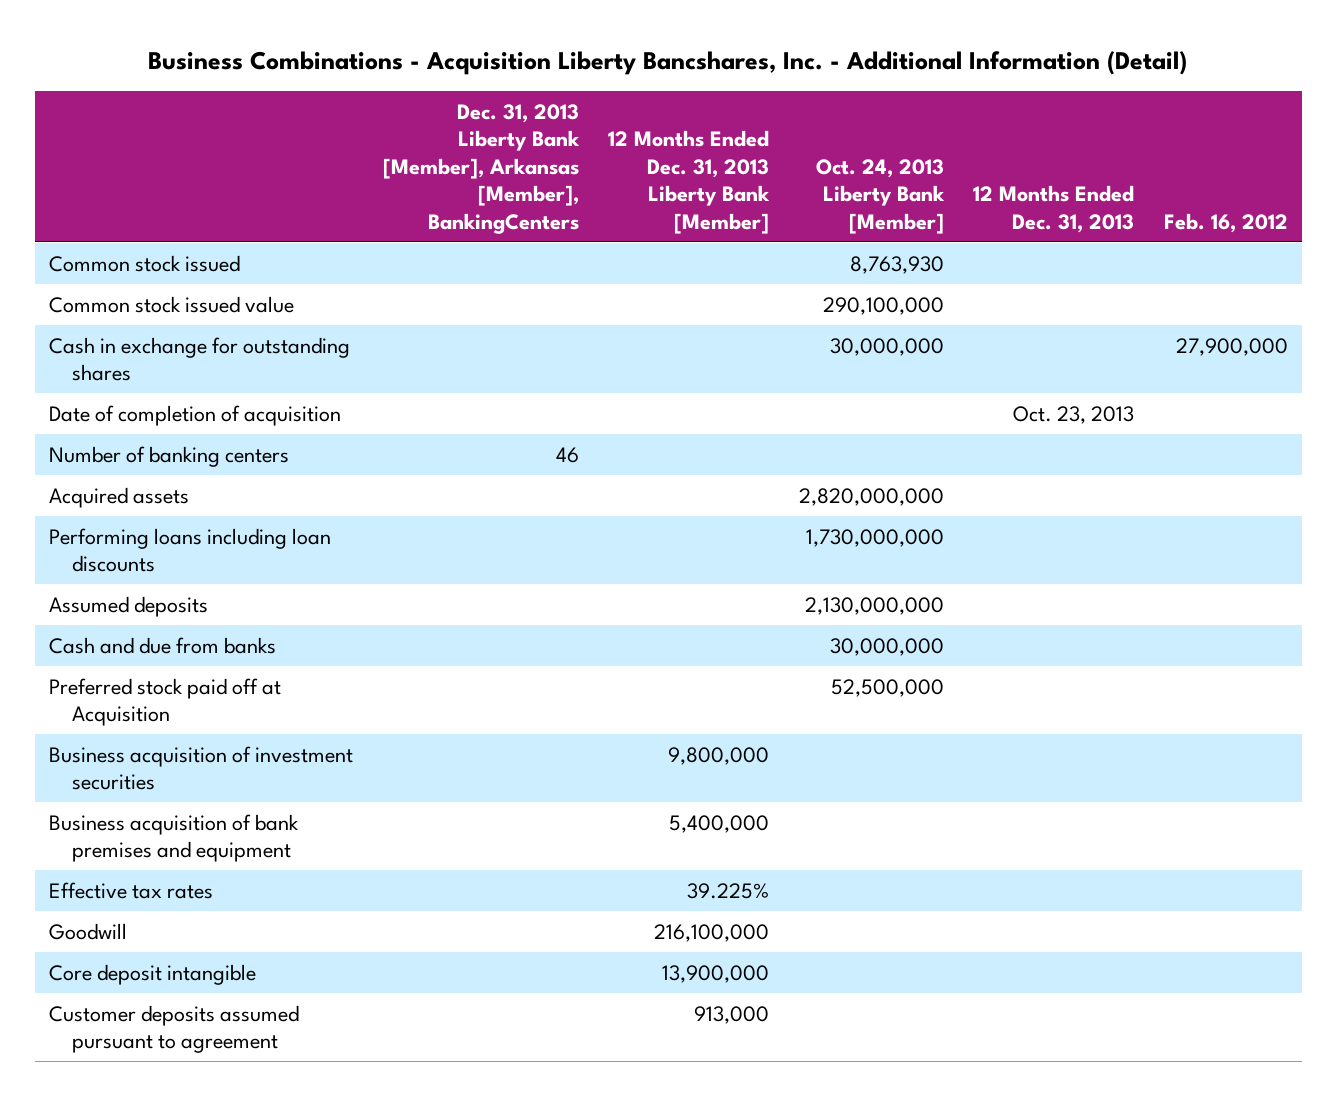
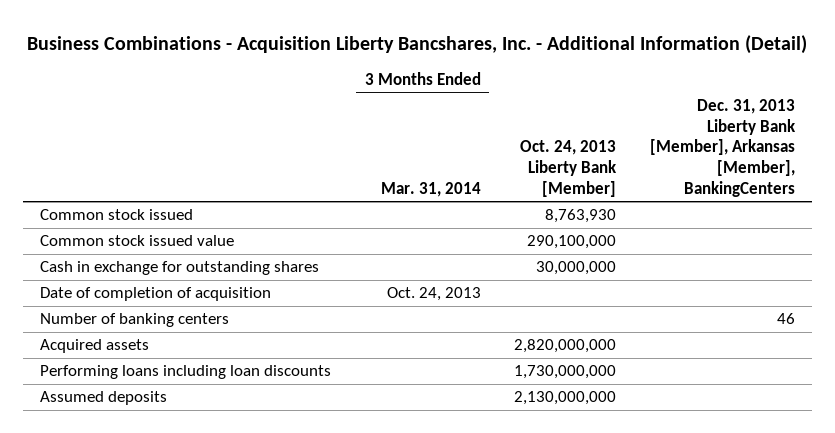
- | Dec. 31, 2013 Liberty Bank [Member], Arkansas [Member], BankingCenters | 12 Months Ended Dec. 31, 2013 Liberty Bank [Member] | Oct. 24, 2013 Liberty Bank [Member] | 12 Months Ended Dec. 31, 2013 | Feb. 16, 2012
+ | 3 Months Ended Mar. 31, 2014 | Oct. 24, 2013 Liberty Bank [Member] | Dec. 31, 2013 Liberty Bank [Member], Arkansas [Member], BankingCenters
- Cash and due from banks | | | 30,000,000 | |
- Preferred stock paid off at Acquisition | | | 52,500,000 | |
- Business acquisition of investment securities | | 9,800,000 | | |
- Business acquisition of bank premises and equipment | | 5,400,000 | | |
- Effective tax rates | | 39.225% | | |
- Goodwill | | 216,100,000 | | |
- Core deposit intangible | | 13,900,000 | | |
- Customer deposits assumed pursuant to agreement | | 913,000 | | |

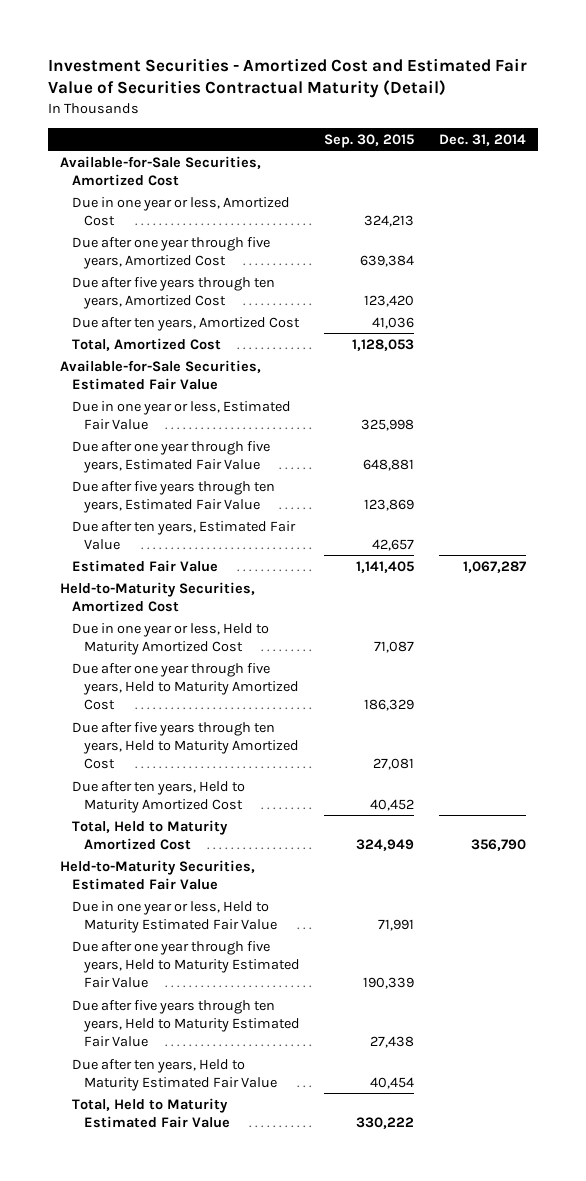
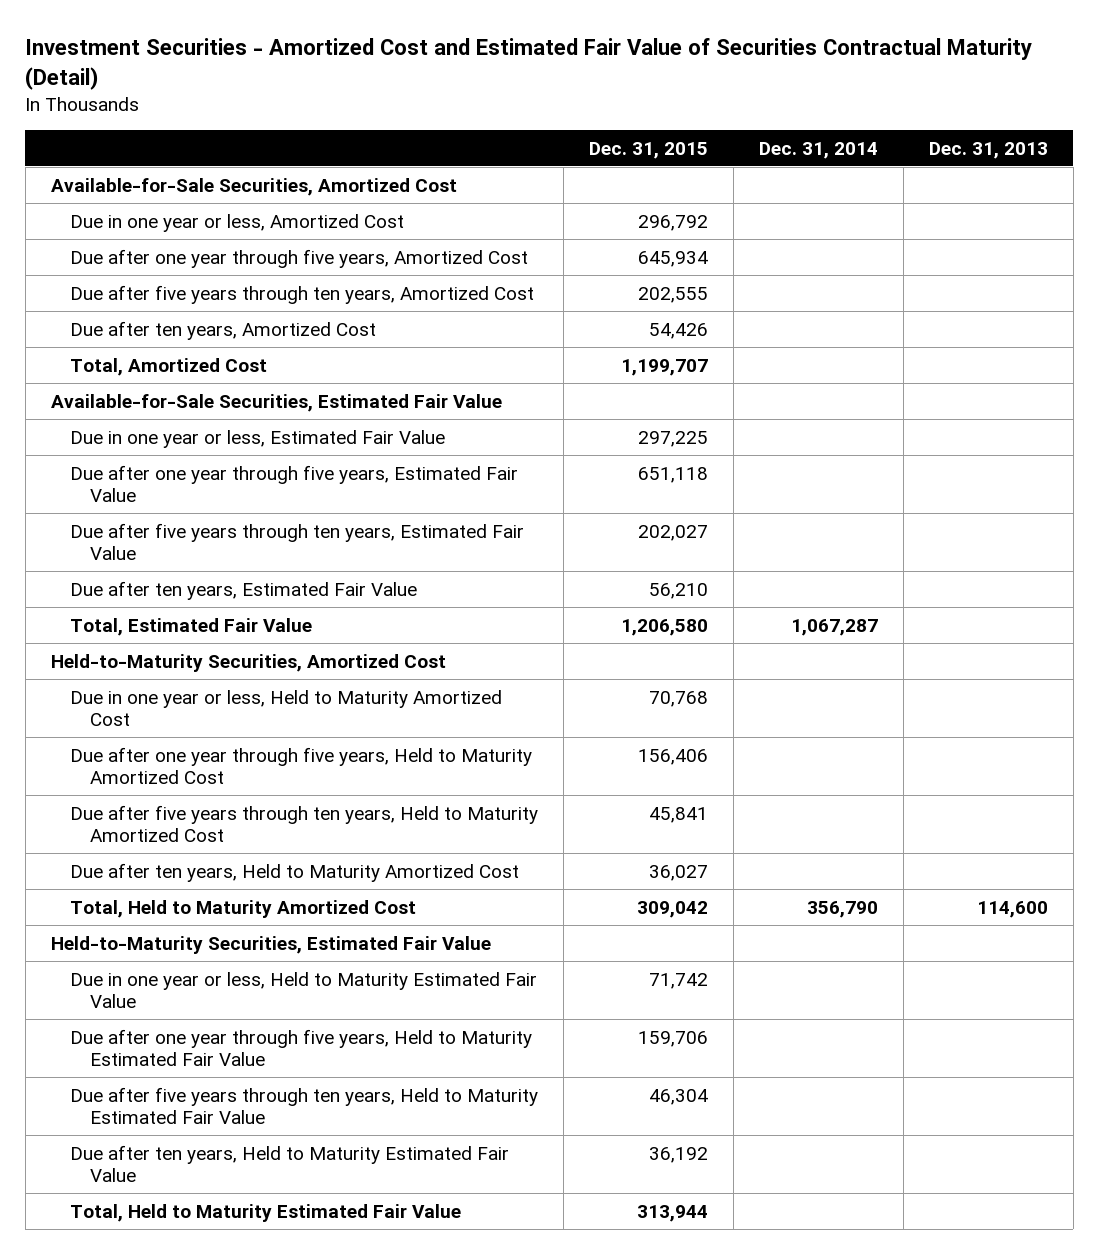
- | Sep. 30, 2015 | Dec. 31, 2014
+ | Dec. 31, 2015 | Dec. 31, 2014 | Dec. 31, 2013
- Estimated Fair Value | 1,141,405 | 1,067,287
+ Total, Estimated Fair Value | 1,206,580 | 1,067,287 |

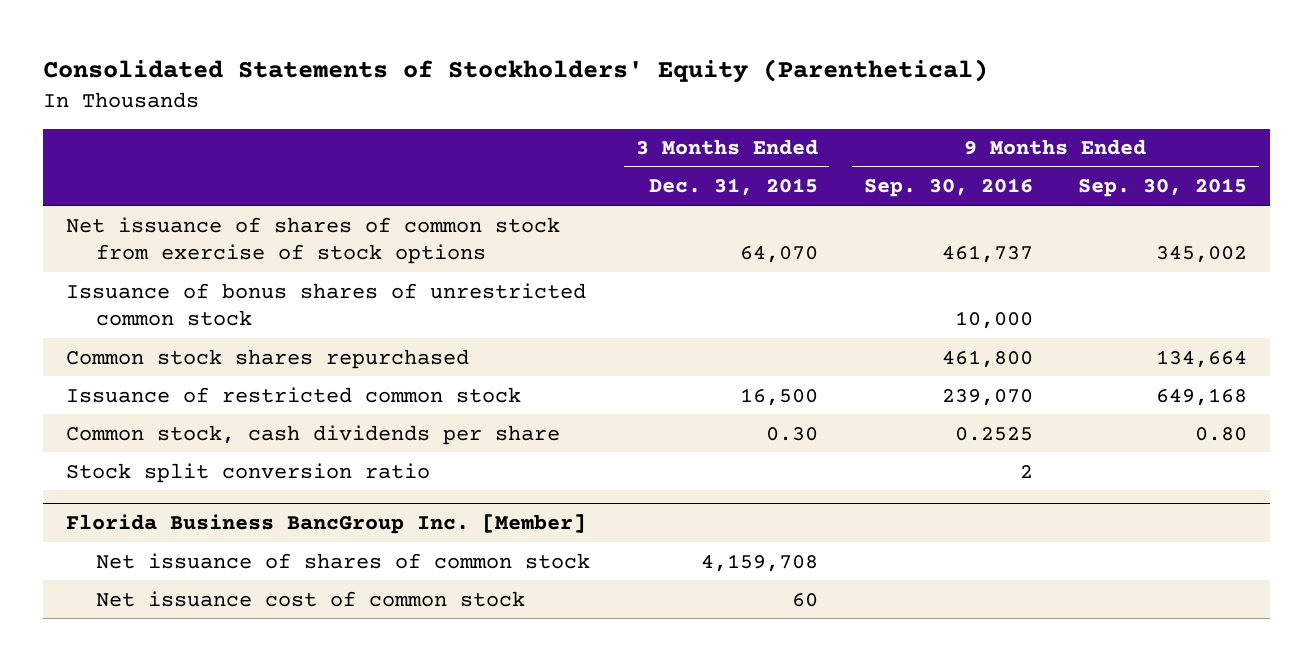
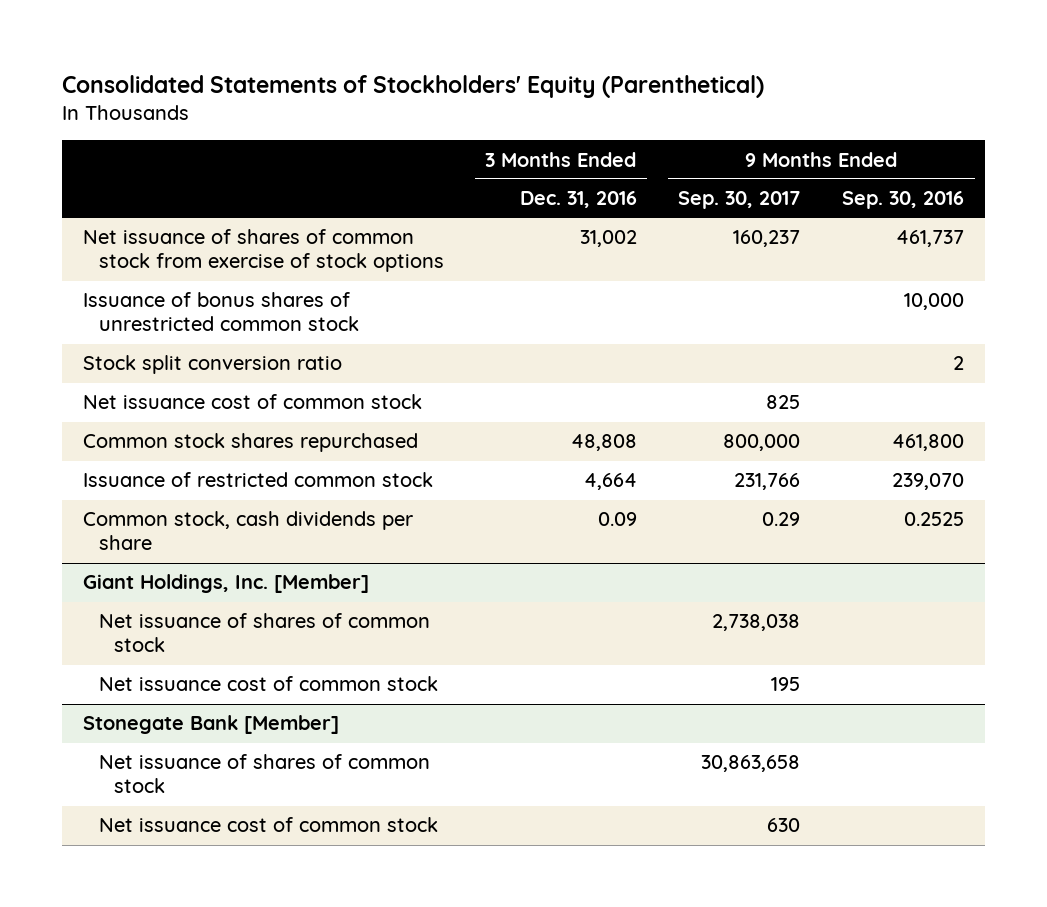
- | 3 Months Ended Dec. 31, 2015 | 9 Months Ended Sep. 30, 2016 | 9 Months Ended Sep. 30, 2015
+ | 3 Months Ended Dec. 31, 2016 | 9 Months Ended Sep. 30, 2017 | 9 Months Ended Sep. 30, 2016
moved up: Stock split conversion ratio | | | 2
+ Net issuance cost of common stock | | 825 |
- Florida Business BancGroup Inc. [Member]
- Net issuance of shares of common stock | 4,159,708 | |
- Net issuance cost of common stock | 60 | |
+ Giant Holdings, Inc. [Member]
+ Net issuance of shares of common stock | | 2,738,038 |
+ Net issuance cost of common stock | | 195 |
+ Stonegate Bank [Member]
+ Net issuance of shares of common stock | | 30,863,658 |
+ Net issuance cost of common stock | | 630 |

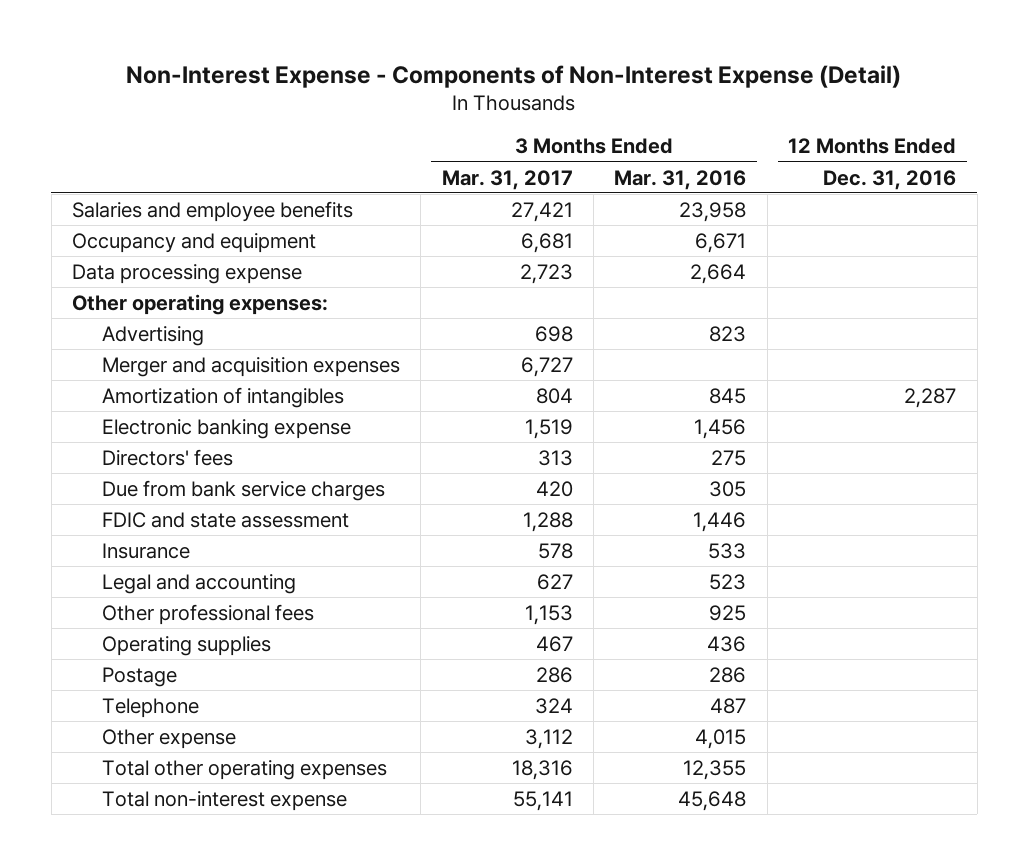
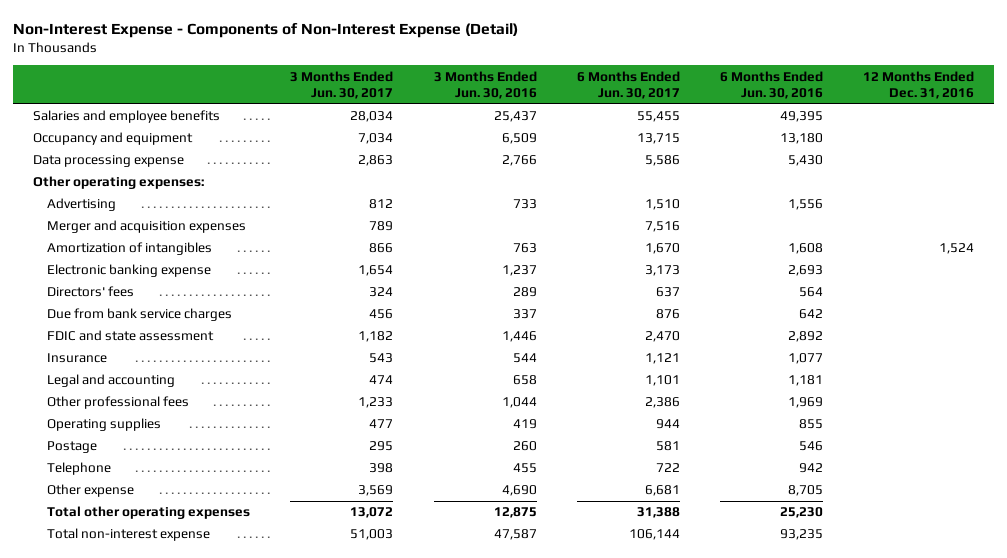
- | 3 Months Ended Mar. 31, 2017 | 3 Months Ended Mar. 31, 2016 | 12 Months Ended Dec. 31, 2016
+ | 3 Months Ended Jun. 30, 2017 | 3 Months Ended Jun. 30, 2016 | 6 Months Ended Jun. 30, 2017 | 6 Months Ended Jun. 30, 2016 | 12 Months Ended Dec. 31, 2016
- Amortization of intangibles | 804 | 845 | 2,287
+ Amortization of intangibles | 866 | 763 | 1,670 | 1,608 | 1,524

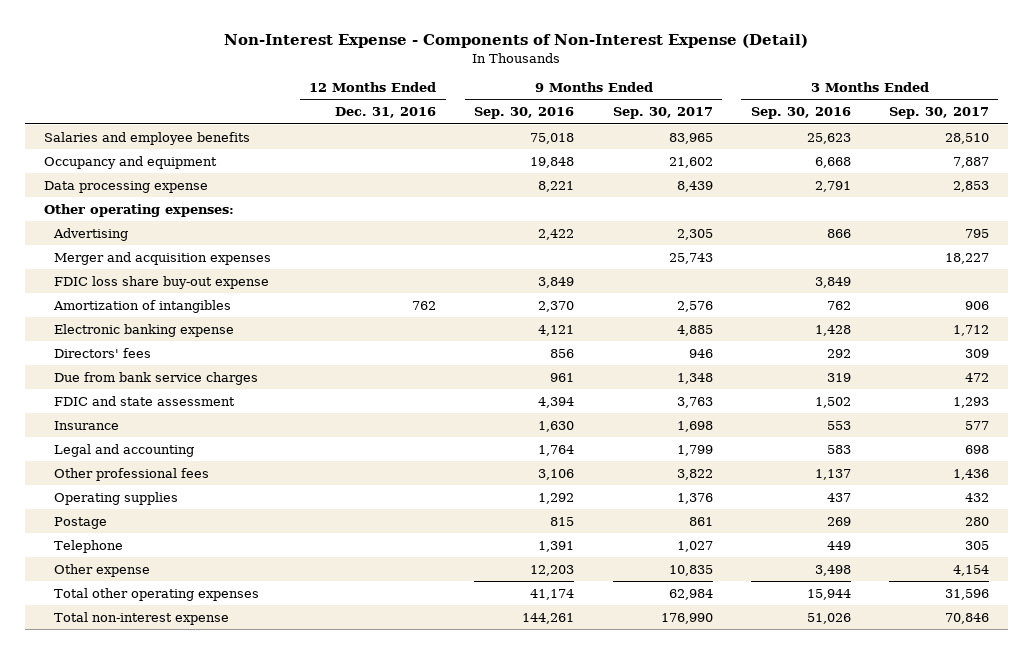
- | 3 Months Ended Jun. 30, 2017 | 3 Months Ended Jun. 30, 2016 | 6 Months Ended Jun. 30, 2017 | 6 Months Ended Jun. 30, 2016 | 12 Months Ended Dec. 31, 2016
+ | 12 Months Ended Dec. 31, 2016 | 9 Months Ended Sep. 30, 2016 | 9 Months Ended Sep. 30, 2017 | 3 Months Ended Sep. 30, 2016 | 3 Months Ended Sep. 30, 2017
- Amortization of intangibles | 866 | 763 | 1,670 | 1,608 | 1,524
+ FDIC loss share buy-out expense | | 3,849 | | 3,849 |
+ Amortization of intangibles | 762 | 2,370 | 2,576 | 762 | 906

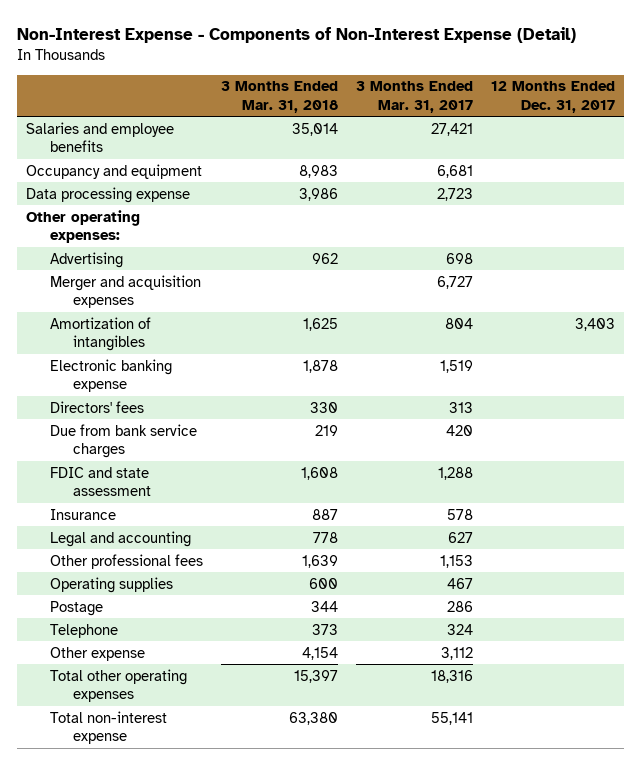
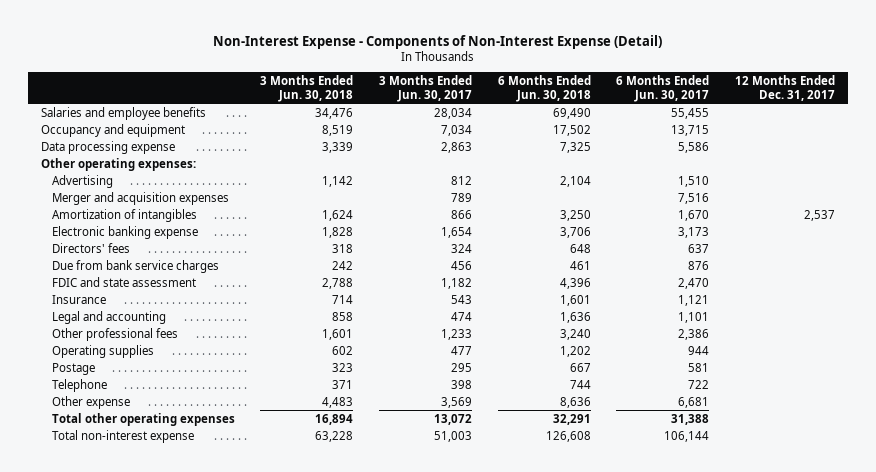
- | 3 Months Ended Mar. 31, 2018 | 3 Months Ended Mar. 31, 2017 | 12 Months Ended Dec. 31, 2017
+ | 3 Months Ended Jun. 30, 2018 | 3 Months Ended Jun. 30, 2017 | 6 Months Ended Jun. 30, 2018 | 6 Months Ended Jun. 30, 2017 | 12 Months Ended Dec. 31, 2017
- Amortization of intangibles | 1,625 | 804 | 3,403
+ Amortization of intangibles | 1,624 | 866 | 3,250 | 1,670 | 2,537

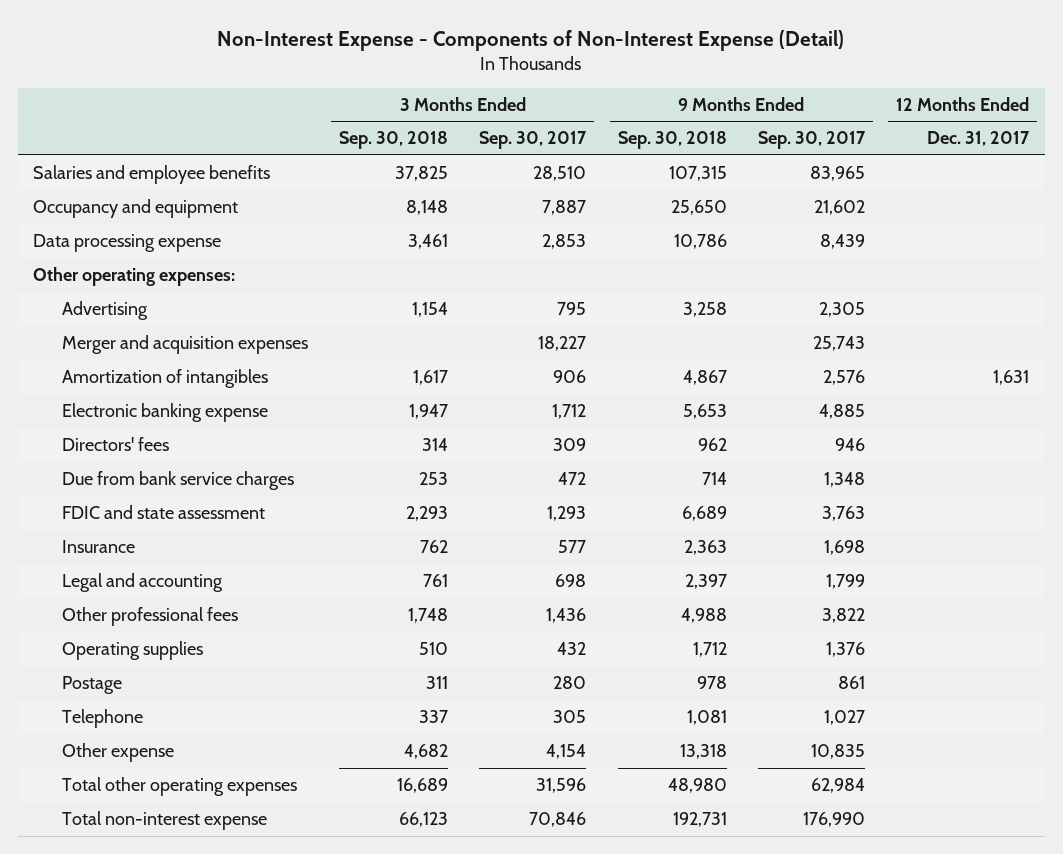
- | 3 Months Ended Jun. 30, 2018 | 3 Months Ended Jun. 30, 2017 | 6 Months Ended Jun. 30, 2018 | 6 Months Ended Jun. 30, 2017 | 12 Months Ended Dec. 31, 2017
+ | 3 Months Ended Sep. 30, 2018 | 3 Months Ended Sep. 30, 2017 | 9 Months Ended Sep. 30, 2018 | 9 Months Ended Sep. 30, 2017 | 12 Months Ended Dec. 31, 2017
- Amortization of intangibles | 1,624 | 866 | 3,250 | 1,670 | 2,537
+ Amortization of intangibles | 1,617 | 906 | 4,867 | 2,576 | 1,631

